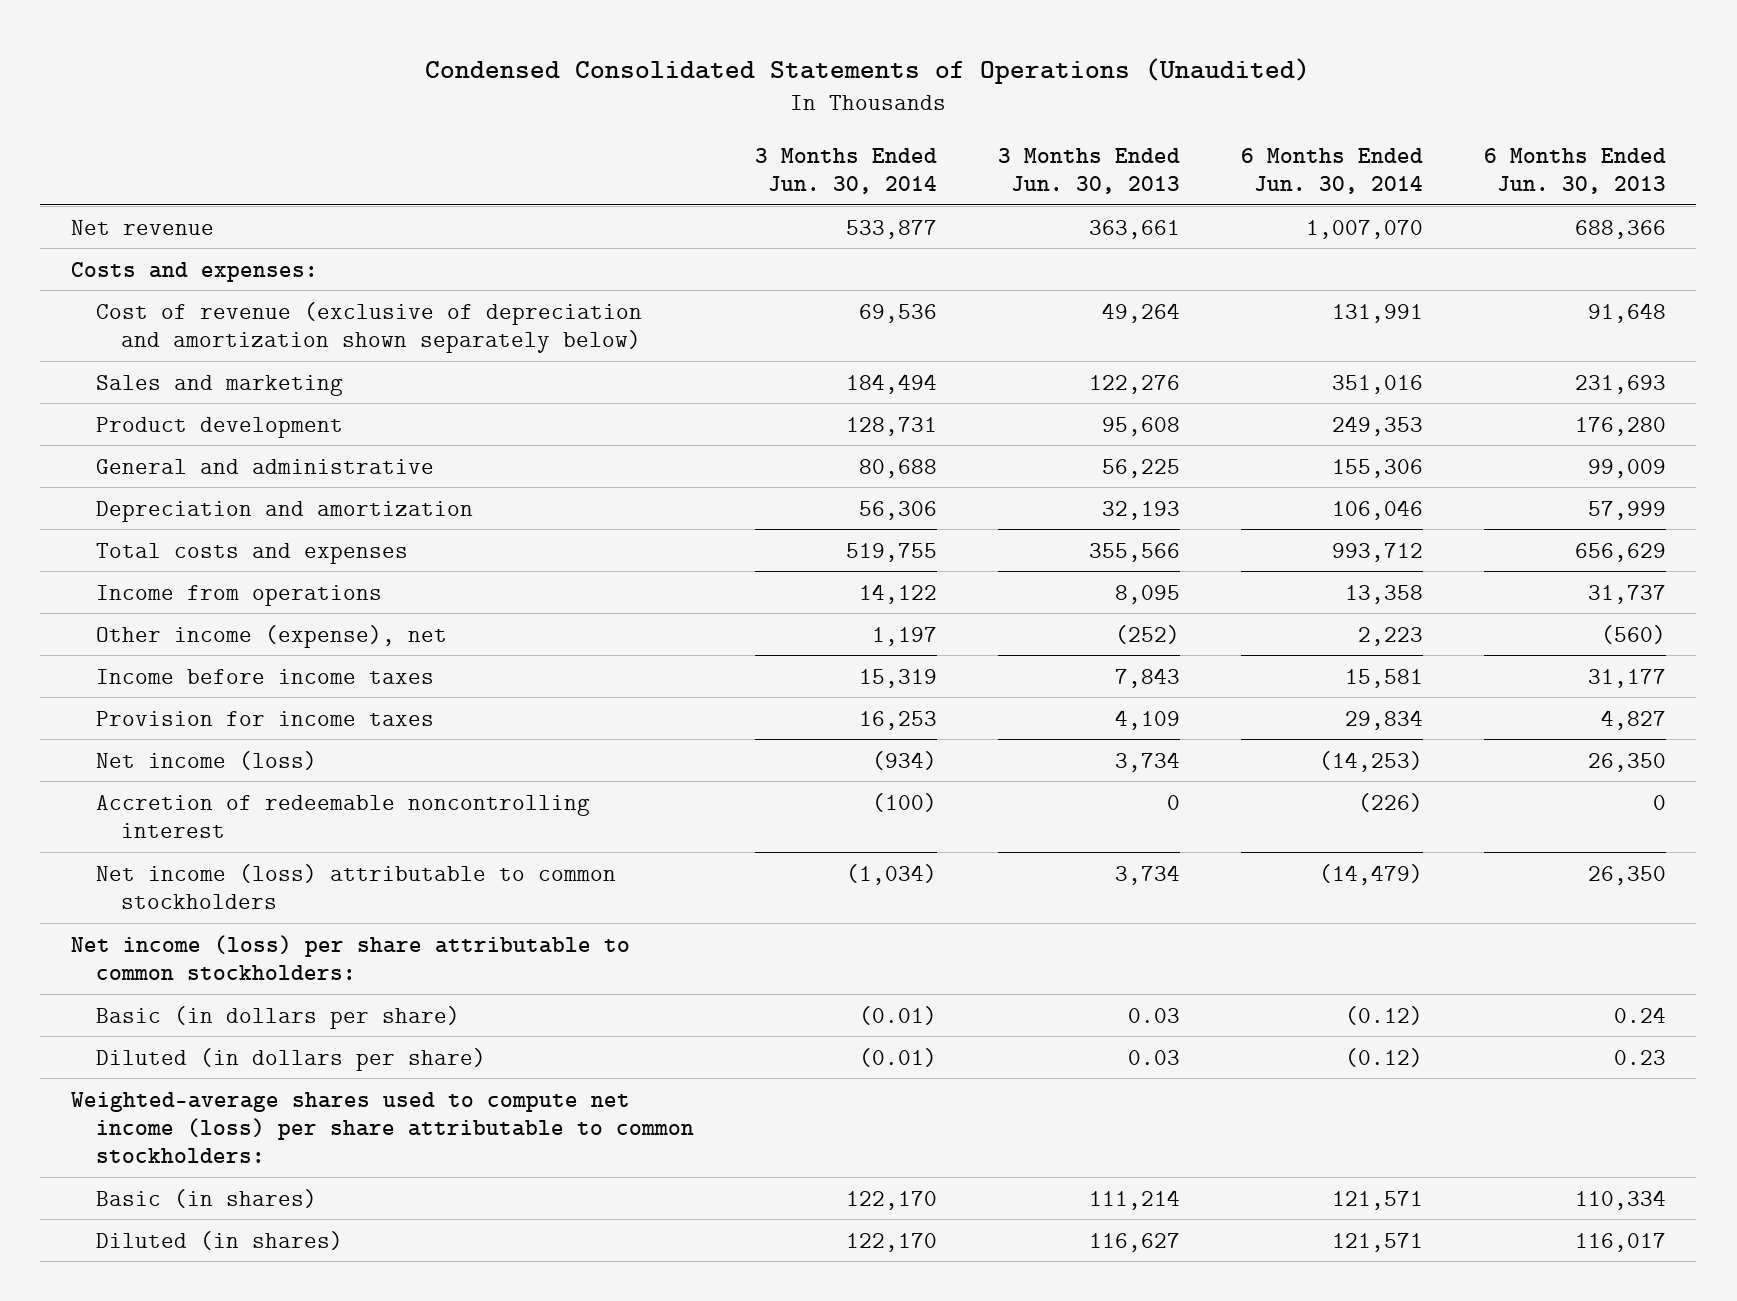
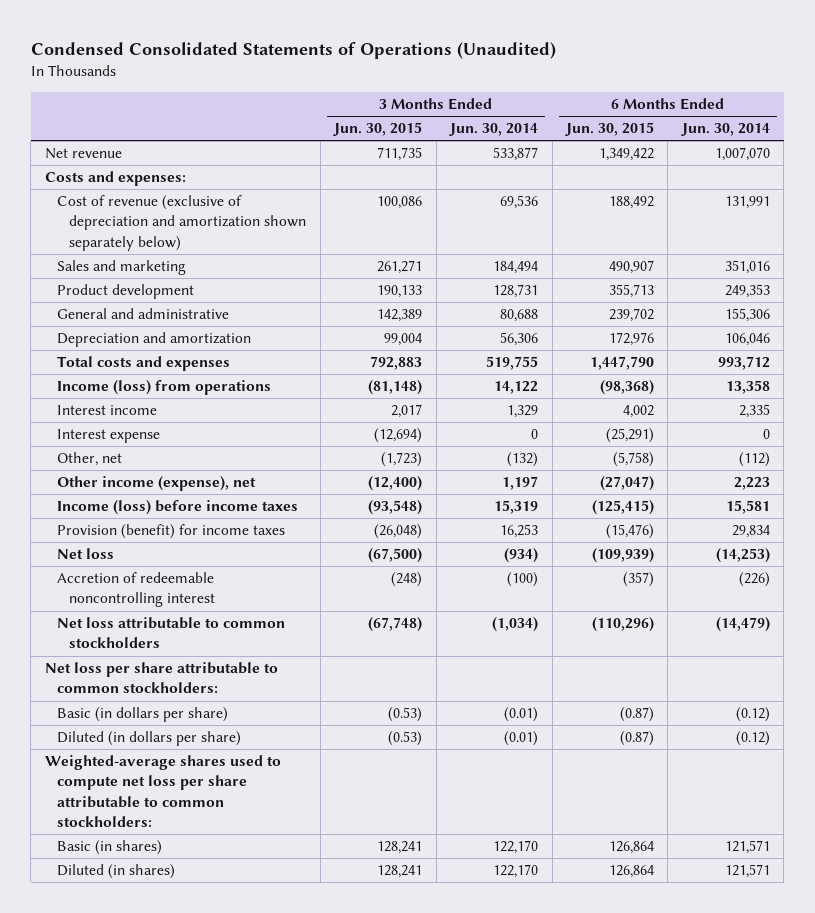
- | 3 Months Ended Jun. 30, 2014 | 3 Months Ended Jun. 30, 2013 | 6 Months Ended Jun. 30, 2014 | 6 Months Ended Jun. 30, 2013
+ | 3 Months Ended Jun. 30, 2015 | 3 Months Ended Jun. 30, 2014 | 6 Months Ended Jun. 30, 2015 | 6 Months Ended Jun. 30, 2014
- Income from operations | 14,122 | 8,095 | 13,358 | 31,737
+ Income (loss) from operations | (81,148) | 14,122 | (98,368) | 13,358
+ Interest income | 2,017 | 1,329 | 4,002 | 2,335
+ Interest expense | (12,694) | 0 | (25,291) | 0
+ Other, net | (1,723) | (132) | (5,758) | (112)
- Income before income taxes | 15,319 | 7,843 | 15,581 | 31,177
- Provision for income taxes | 16,253 | 4,109 | 29,834 | 4,827
- Net income (loss) | (934) | 3,734 | (14,253) | 26,350
+ Income (loss) before income taxes | (93,548) | 15,319 | (125,415) | 15,581
+ Provision (benefit) for income taxes | (26,048) | 16,253 | (15,476) | 29,834
+ Net loss | (67,500) | (934) | (109,939) | (14,253)
- Net income (loss) attributable to common stockholders | (1,034) | 3,734 | (14,479) | 26,350
- Net income (loss) per share attributable to common stockholders:
+ Net loss attributable to common stockholders | (67,748) | (1,034) | (110,296) | (14,479)
+ Net loss per share attributable to common stockholders:
- Weighted-average shares used to compute net income (loss) per share attributable to common stockholders:
+ Weighted-average shares used to compute net loss per share attributable to common stockholders:

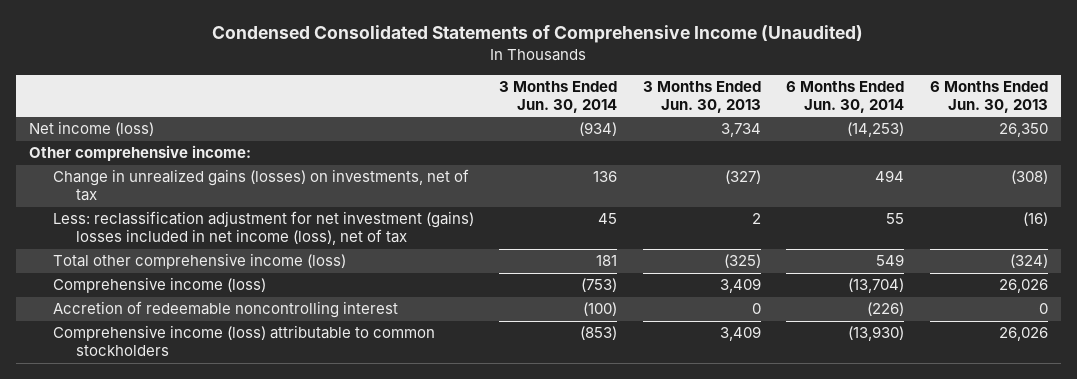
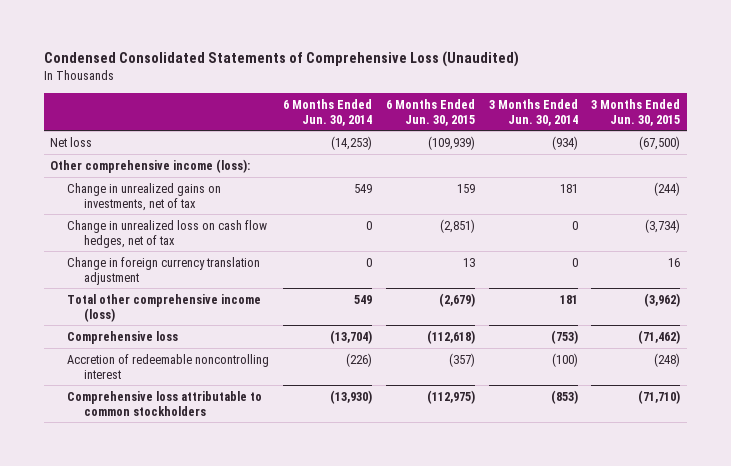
- Condensed Consolidated Statements of Comprehensive Income (Unaudited)
+ Condensed Consolidated Statements of Comprehensive Loss (Unaudited)
- | 3 Months Ended Jun. 30, 2014 | 3 Months Ended Jun. 30, 2013 | 6 Months Ended Jun. 30, 2014 | 6 Months Ended Jun. 30, 2013
+ | 6 Months Ended Jun. 30, 2014 | 6 Months Ended Jun. 30, 2015 | 3 Months Ended Jun. 30, 2014 | 3 Months Ended Jun. 30, 2015
- Net income (loss) | (934) | 3,734 | (14,253) | 26,350
- Other comprehensive income:
- Change in unrealized gains (losses) on investments, net of tax | 136 | (327) | 494 | (308)
- Less: reclassification adjustment for net investment (gains) losses included in net income (loss), net of tax | 45 | 2 | 55 | (16)
+ Net loss | (14,253) | (109,939) | (934) | (67,500)
+ Other comprehensive income (loss):
+ Change in unrealized gains on investments, net of tax | 549 | 159 | 181 | (244)
+ Change in unrealized loss on cash flow hedges, net of tax | 0 | (2,851) | 0 | (3,734)
+ Change in foreign currency translation adjustment | 0 | 13 | 0 | 16
- Comprehensive income (loss) | (753) | 3,409 | (13,704) | 26,026
+ Comprehensive loss | (13,704) | (112,618) | (753) | (71,462)
- Comprehensive income (loss) attributable to common stockholders | (853) | 3,409 | (13,930) | 26,026
+ Comprehensive loss attributable to common stockholders | (13,930) | (112,975) | (853) | (71,710)

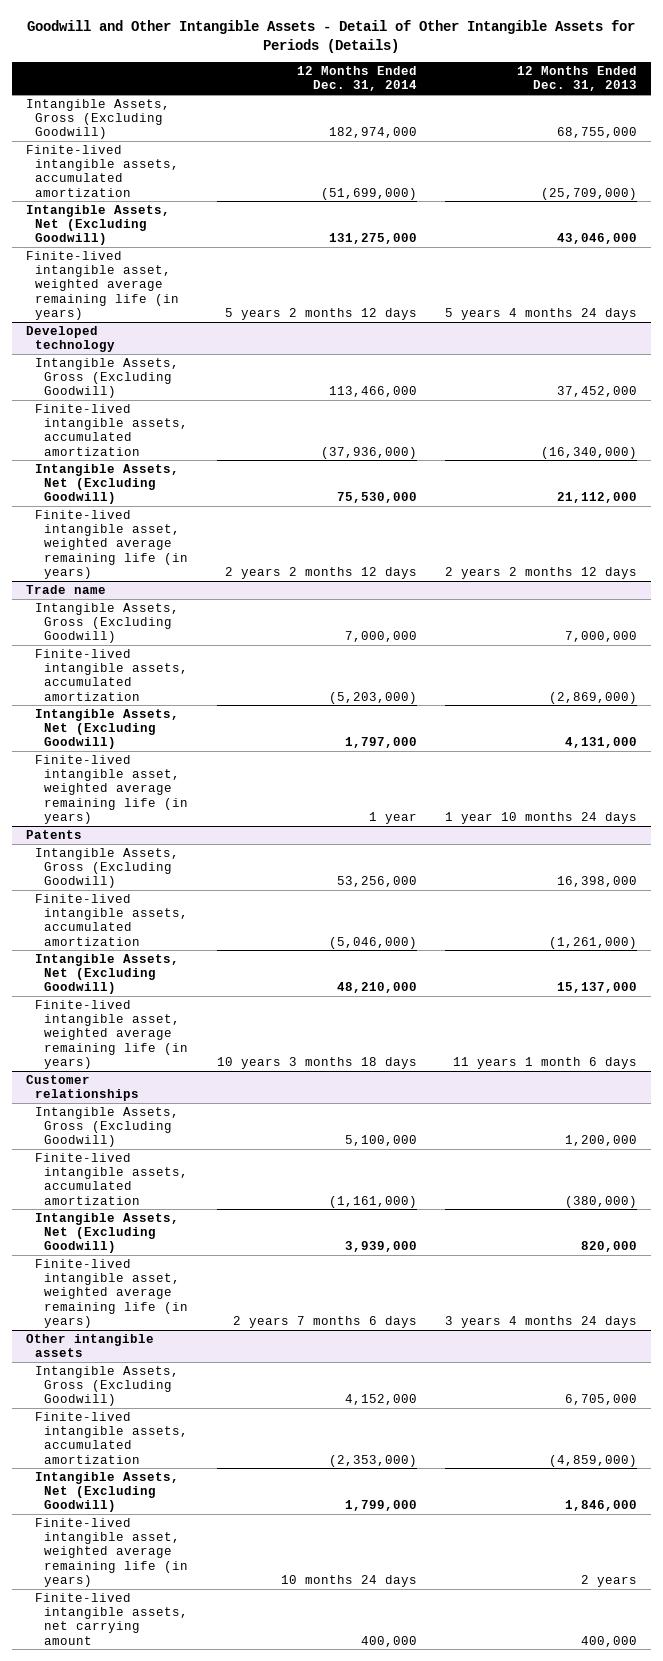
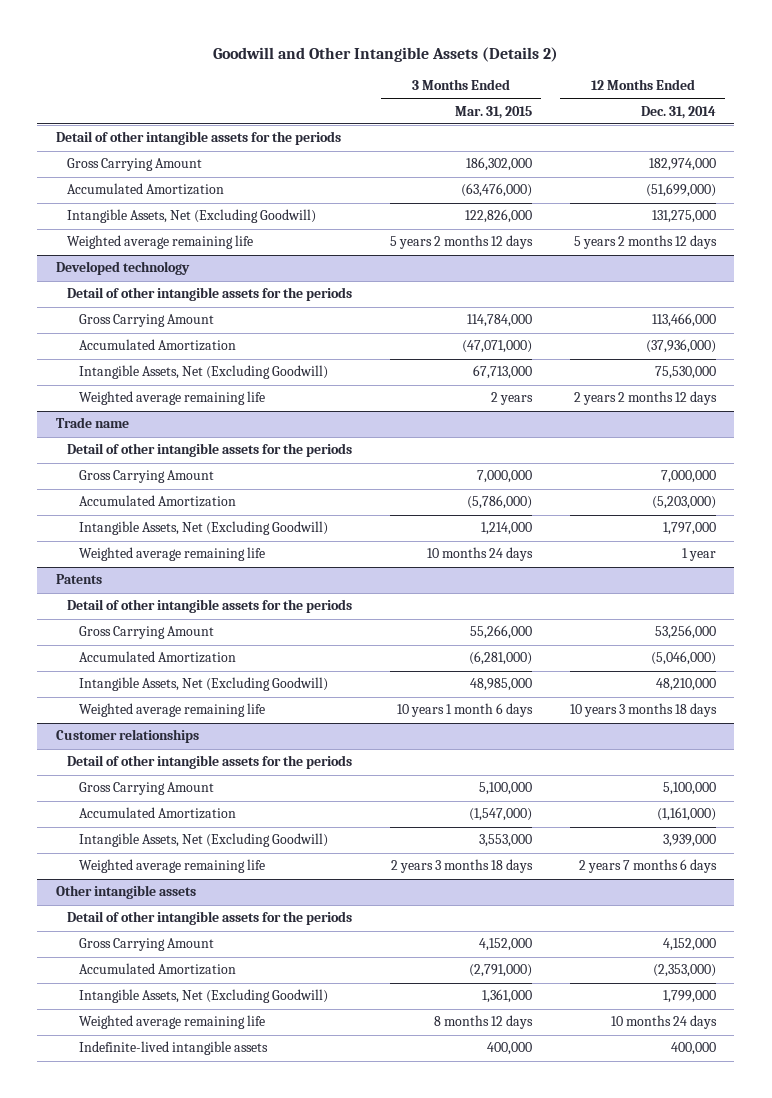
- Goodwill and Other Intangible Assets - Detail of Other Intangible Assets for Periods (Details)
+ Goodwill and Other Intangible Assets (Details 2)
- | 12 Months Ended Dec. 31, 2014 | 12 Months Ended Dec. 31, 2013
+ | 3 Months Ended Mar. 31, 2015 | 12 Months Ended Dec. 31, 2014
- Intangible Assets, Gross (Excluding Goodwill) | 182,974,000 | 68,755,000
- Finite-lived intangible assets, accumulated amortization | (51,699,000) | (25,709,000)
+ Detail of other intangible assets for the periods
+ Gross Carrying Amount | 186,302,000 | 182,974,000
+ Accumulated Amortization | (63,476,000) | (51,699,000)
- Finite-lived intangible asset, weighted average remaining life (in years) | 5 years 2 months 12 days | 5 years 4 months 24 days
+ Weighted average remaining life | 5 years 2 months 12 days | 5 years 2 months 12 days
@ Developed technology
- Intangible Assets, Gross (Excluding Goodwill) | 113,466,000 | 37,452,000
- Finite-lived intangible assets, accumulated amortization | (37,936,000) | (16,340,000)
+ Detail of other intangible assets for the periods
+ Gross Carrying Amount | 114,784,000 | 113,466,000
+ Accumulated Amortization | (47,071,000) | (37,936,000)
- Finite-lived intangible asset, weighted average remaining life (in years) | 2 years 2 months 12 days | 2 years 2 months 12 days
+ Weighted average remaining life | 2 years | 2 years 2 months 12 days
@ Trade name
- Intangible Assets, Gross (Excluding Goodwill) | 7,000,000 | 7,000,000
- Finite-lived intangible assets, accumulated amortization | (5,203,000) | (2,869,000)
+ Detail of other intangible assets for the periods
+ Gross Carrying Amount | 7,000,000 | 7,000,000
+ Accumulated Amortization | (5,786,000) | (5,203,000)
- Finite-lived intangible asset, weighted average remaining life (in years) | 1 year | 1 year 10 months 24 days
+ Weighted average remaining life | 10 months 24 days | 1 year
@ Patents
- Intangible Assets, Gross (Excluding Goodwill) | 53,256,000 | 16,398,000
- Finite-lived intangible assets, accumulated amortization | (5,046,000) | (1,261,000)
+ Detail of other intangible assets for the periods
+ Gross Carrying Amount | 55,266,000 | 53,256,000
+ Accumulated Amortization | (6,281,000) | (5,046,000)
- Finite-lived intangible asset, weighted average remaining life (in years) | 10 years 3 months 18 days | 11 years 1 month 6 days
+ Weighted average remaining life | 10 years 1 month 6 days | 10 years 3 months 18 days
@ Customer relationships
- Intangible Assets, Gross (Excluding Goodwill) | 5,100,000 | 1,200,000
- Finite-lived intangible assets, accumulated amortization | (1,161,000) | (380,000)
+ Detail of other intangible assets for the periods
+ Gross Carrying Amount | 5,100,000 | 5,100,000
+ Accumulated Amortization | (1,547,000) | (1,161,000)
- Finite-lived intangible asset, weighted average remaining life (in years) | 2 years 7 months 6 days | 3 years 4 months 24 days
+ Weighted average remaining life | 2 years 3 months 18 days | 2 years 7 months 6 days
@ Other intangible assets
- Intangible Assets, Gross (Excluding Goodwill) | 4,152,000 | 6,705,000
- Finite-lived intangible assets, accumulated amortization | (2,353,000) | (4,859,000)
+ Detail of other intangible assets for the periods
+ Gross Carrying Amount | 4,152,000 | 4,152,000
+ Accumulated Amortization | (2,791,000) | (2,353,000)
- Finite-lived intangible asset, weighted average remaining life (in years) | 10 months 24 days | 2 years
- Finite-lived intangible assets, net carrying amount | 400,000 | 400,000
+ Weighted average remaining life | 8 months 12 days | 10 months 24 days
+ Indefinite-lived intangible assets | 400,000 | 400,000

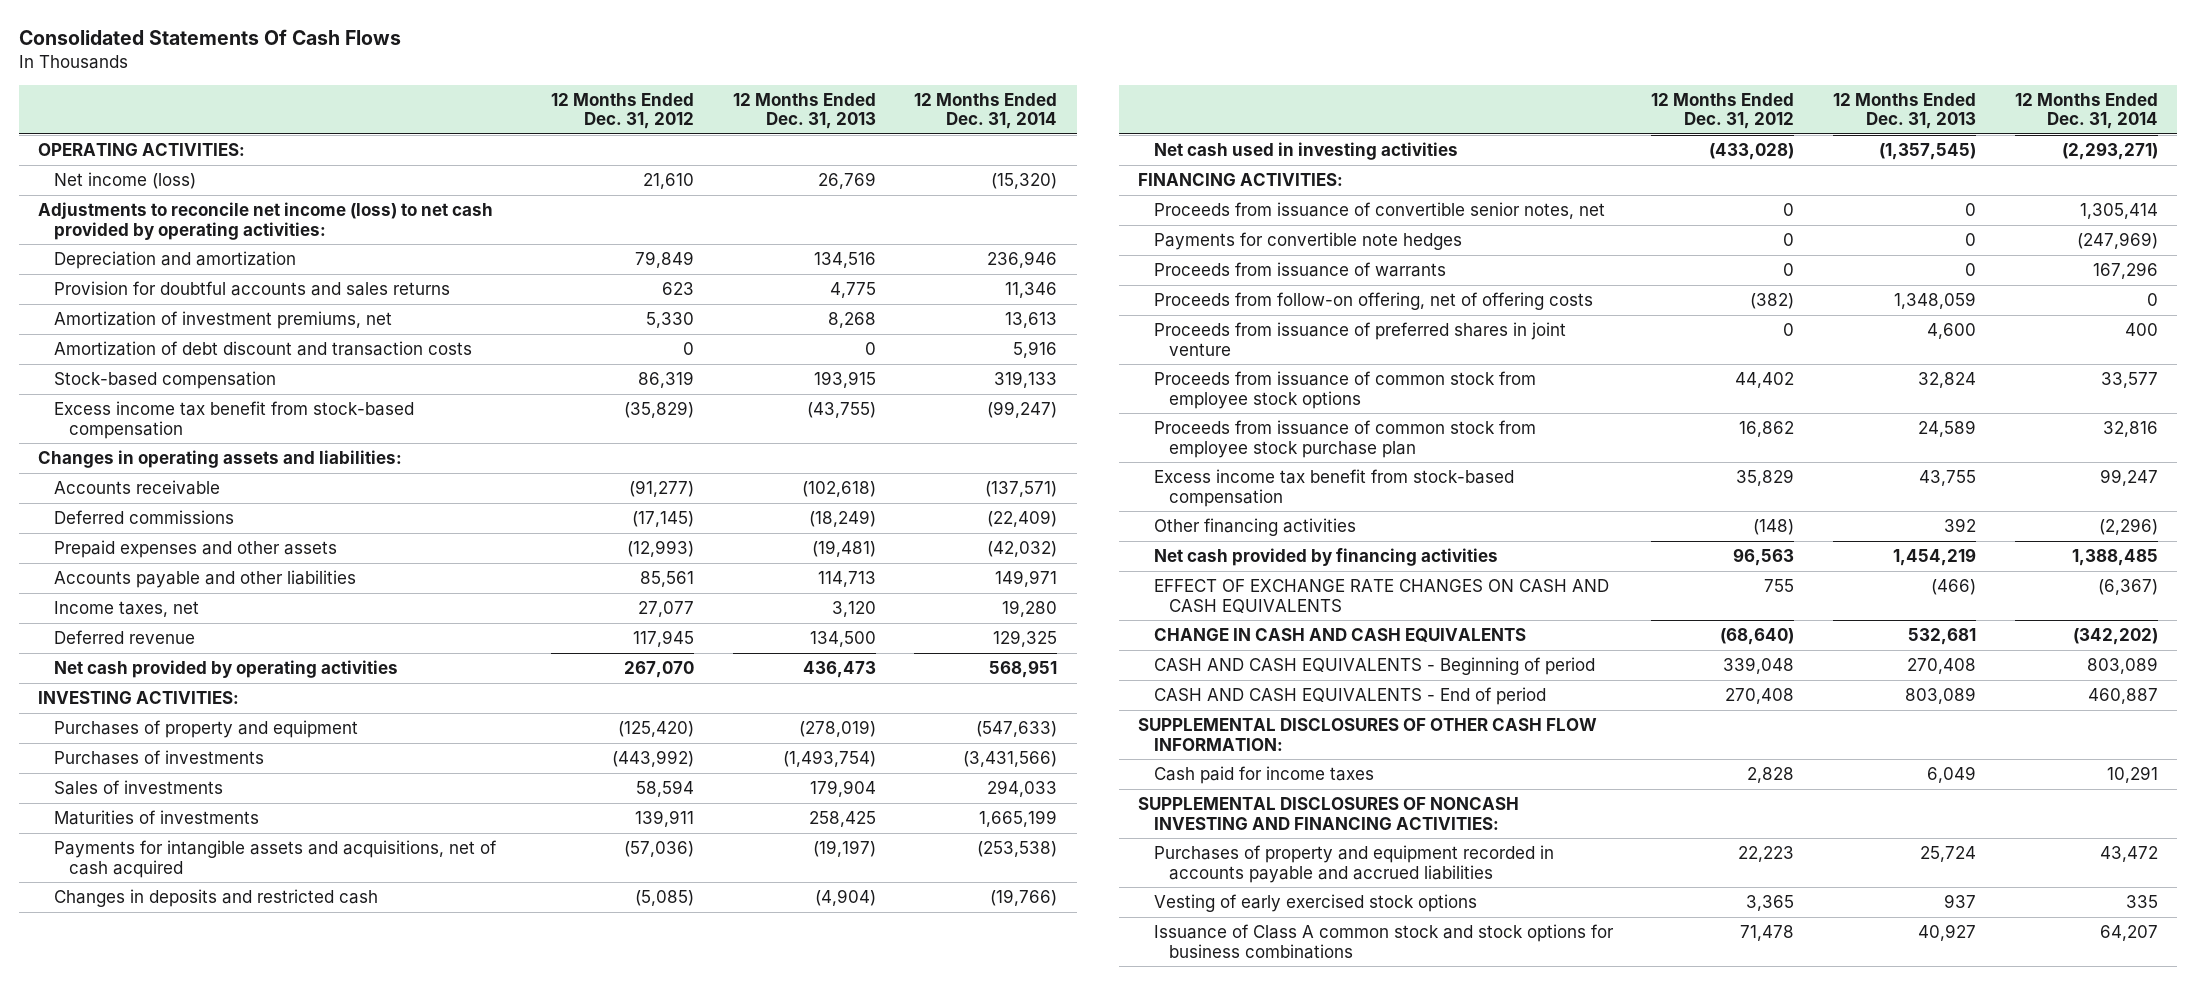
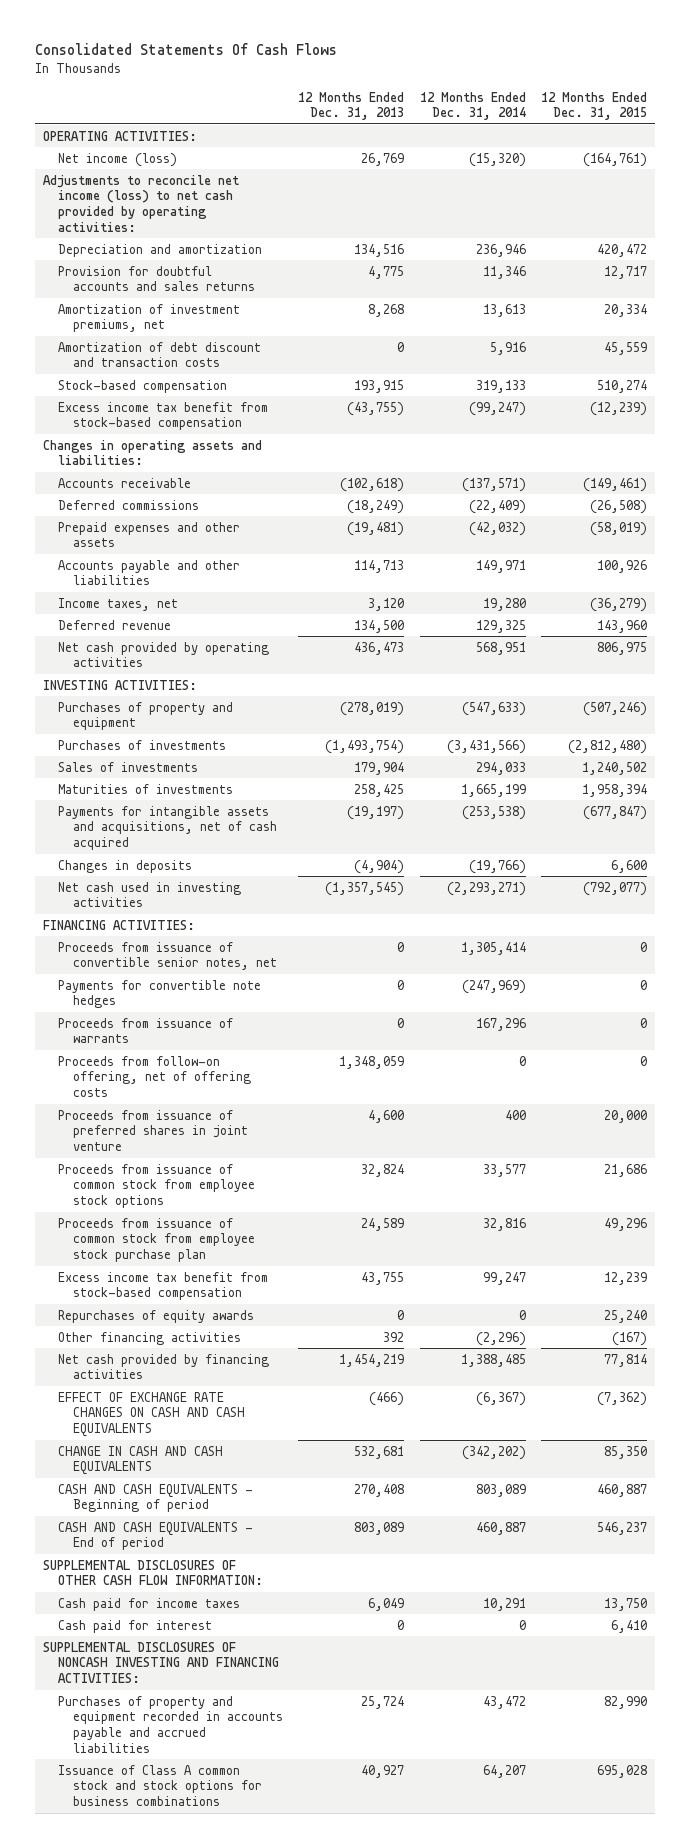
- | 12 Months Ended Dec. 31, 2012 | 12 Months Ended Dec. 31, 2013 | 12 Months Ended Dec. 31, 2014
+ | 12 Months Ended Dec. 31, 2013 | 12 Months Ended Dec. 31, 2014 | 12 Months Ended Dec. 31, 2015
- Changes in deposits and restricted cash | (5,085) | (4,904) | (19,766)
+ Changes in deposits | (4,904) | (19,766) | 6,600
+ Repurchases of equity awards | 0 | 0 | 25,240
+ Cash paid for interest | 0 | 0 | 6,410
- Vesting of early exercised stock options | 3,365 | 937 | 335

